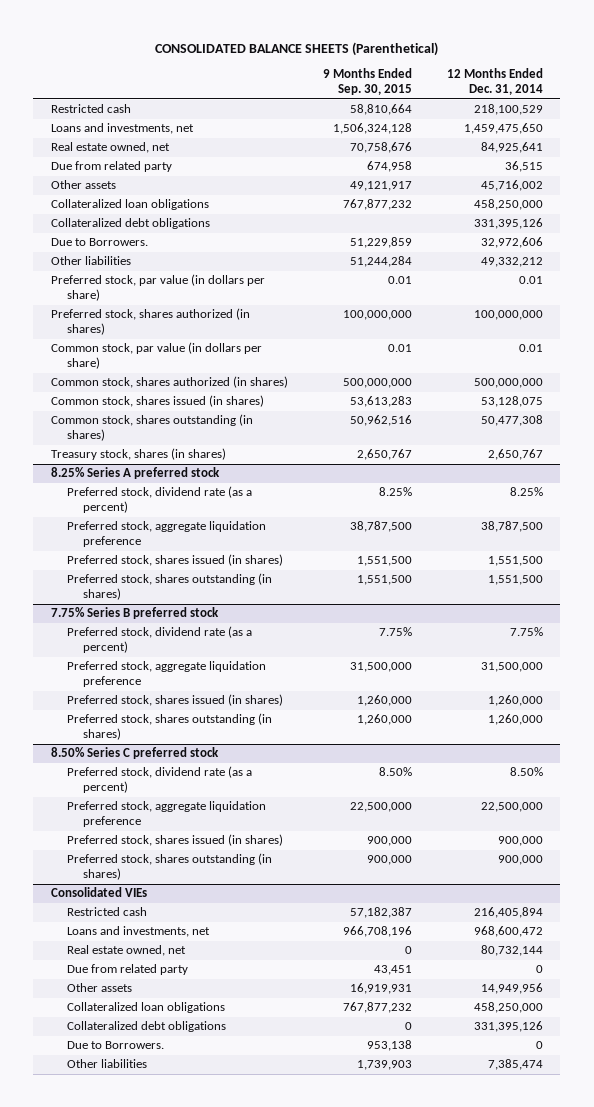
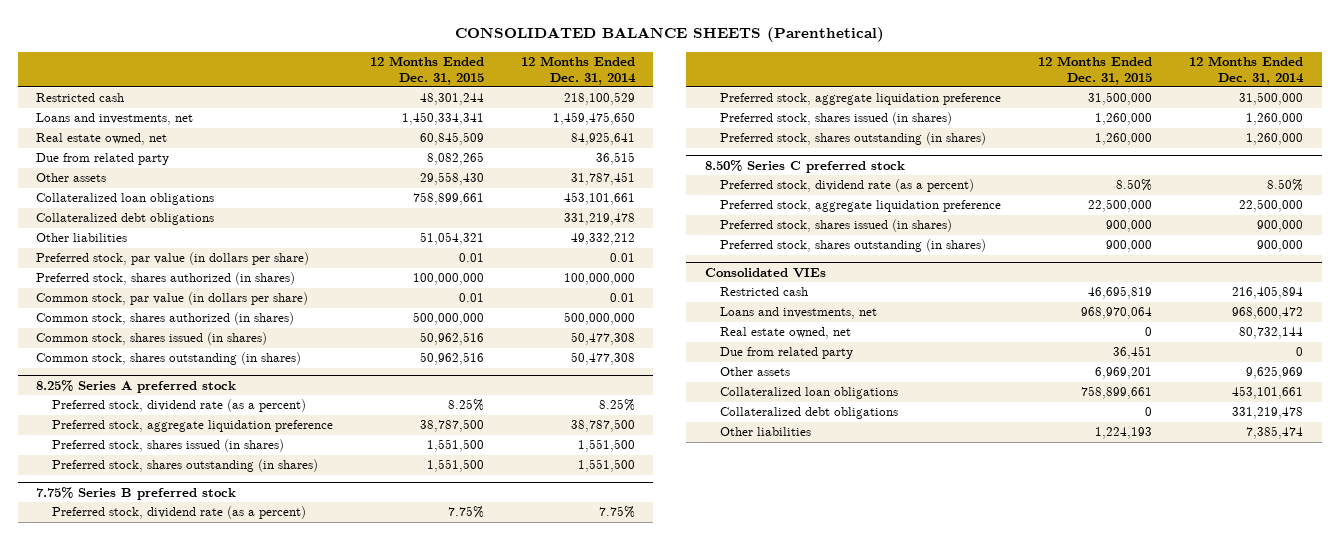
- | 9 Months Ended Sep. 30, 2015 | 12 Months Ended Dec. 31, 2014
+ | 12 Months Ended Dec. 31, 2015 | 12 Months Ended Dec. 31, 2014
- Other assets | 49,121,917 | 45,716,002
- Collateralized loan obligations | 767,877,232 | 458,250,000
- Collateralized debt obligations | | 331,395,126
- Due to Borrowers. | 51,229,859 | 32,972,606
+ Other assets | 29,558,430 | 31,787,451
+ Collateralized loan obligations | 758,899,661 | 453,101,661
+ Collateralized debt obligations | | 331,219,478
- Common stock, shares issued (in shares) | 53,613,283 | 53,128,075
+ Common stock, shares issued (in shares) | 50,962,516 | 50,477,308
- Treasury stock, shares (in shares) | 2,650,767 | 2,650,767
@ Consolidated VIEs
- Other assets | 16,919,931 | 14,949,956
- Collateralized loan obligations | 767,877,232 | 458,250,000
- Collateralized debt obligations | 0 | 331,395,126
- Due to Borrowers. | 953,138 | 0
+ Other assets | 6,969,201 | 9,625,969
+ Collateralized loan obligations | 758,899,661 | 453,101,661
+ Collateralized debt obligations | 0 | 331,219,478

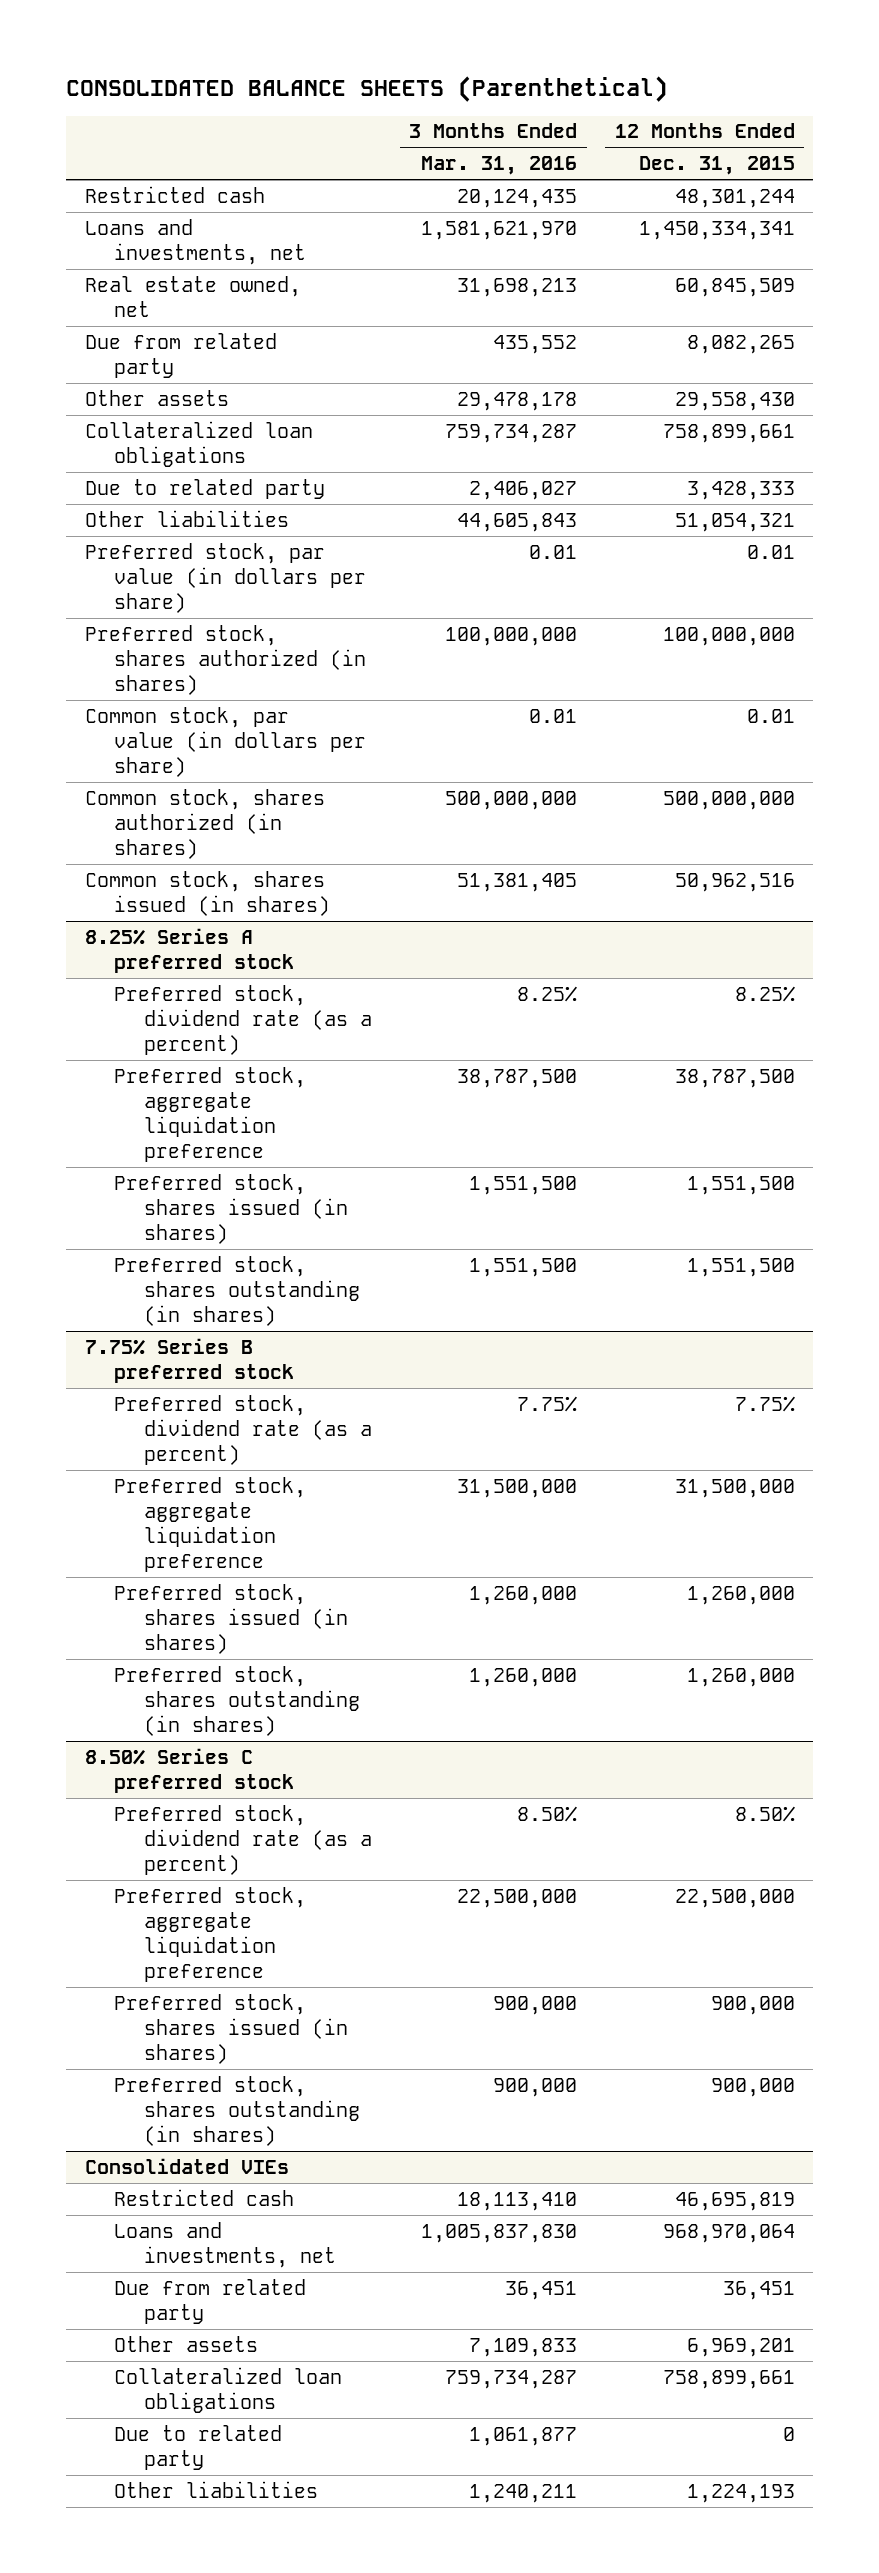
- | 12 Months Ended Dec. 31, 2015 | 12 Months Ended Dec. 31, 2014
+ | 3 Months Ended Mar. 31, 2016 | 12 Months Ended Dec. 31, 2015
- Collateralized debt obligations | | 331,219,478
+ Due to related party | 2,406,027 | 3,428,333
- Common stock, shares outstanding (in shares) | 50,962,516 | 50,477,308
@ Consolidated VIEs
- Real estate owned, net | 0 | 80,732,144
- Collateralized debt obligations | 0 | 331,219,478
+ Due to related party | 1,061,877 | 0

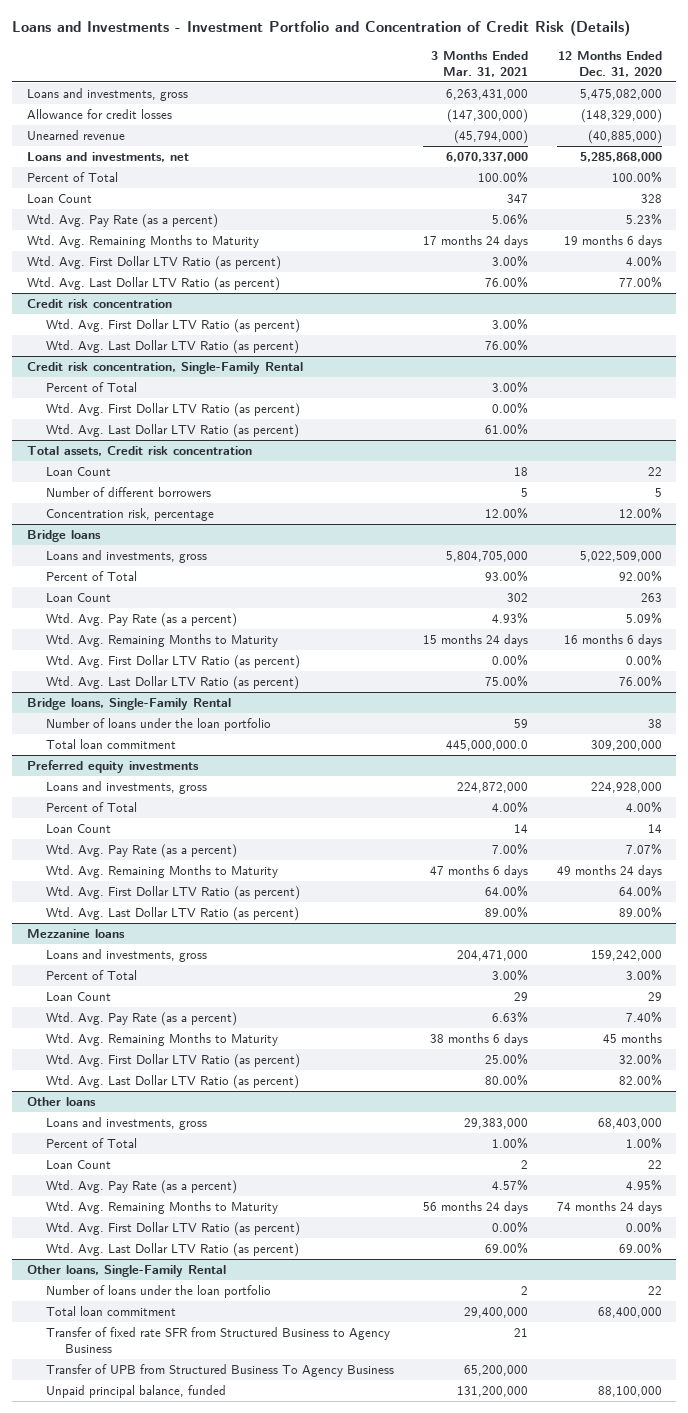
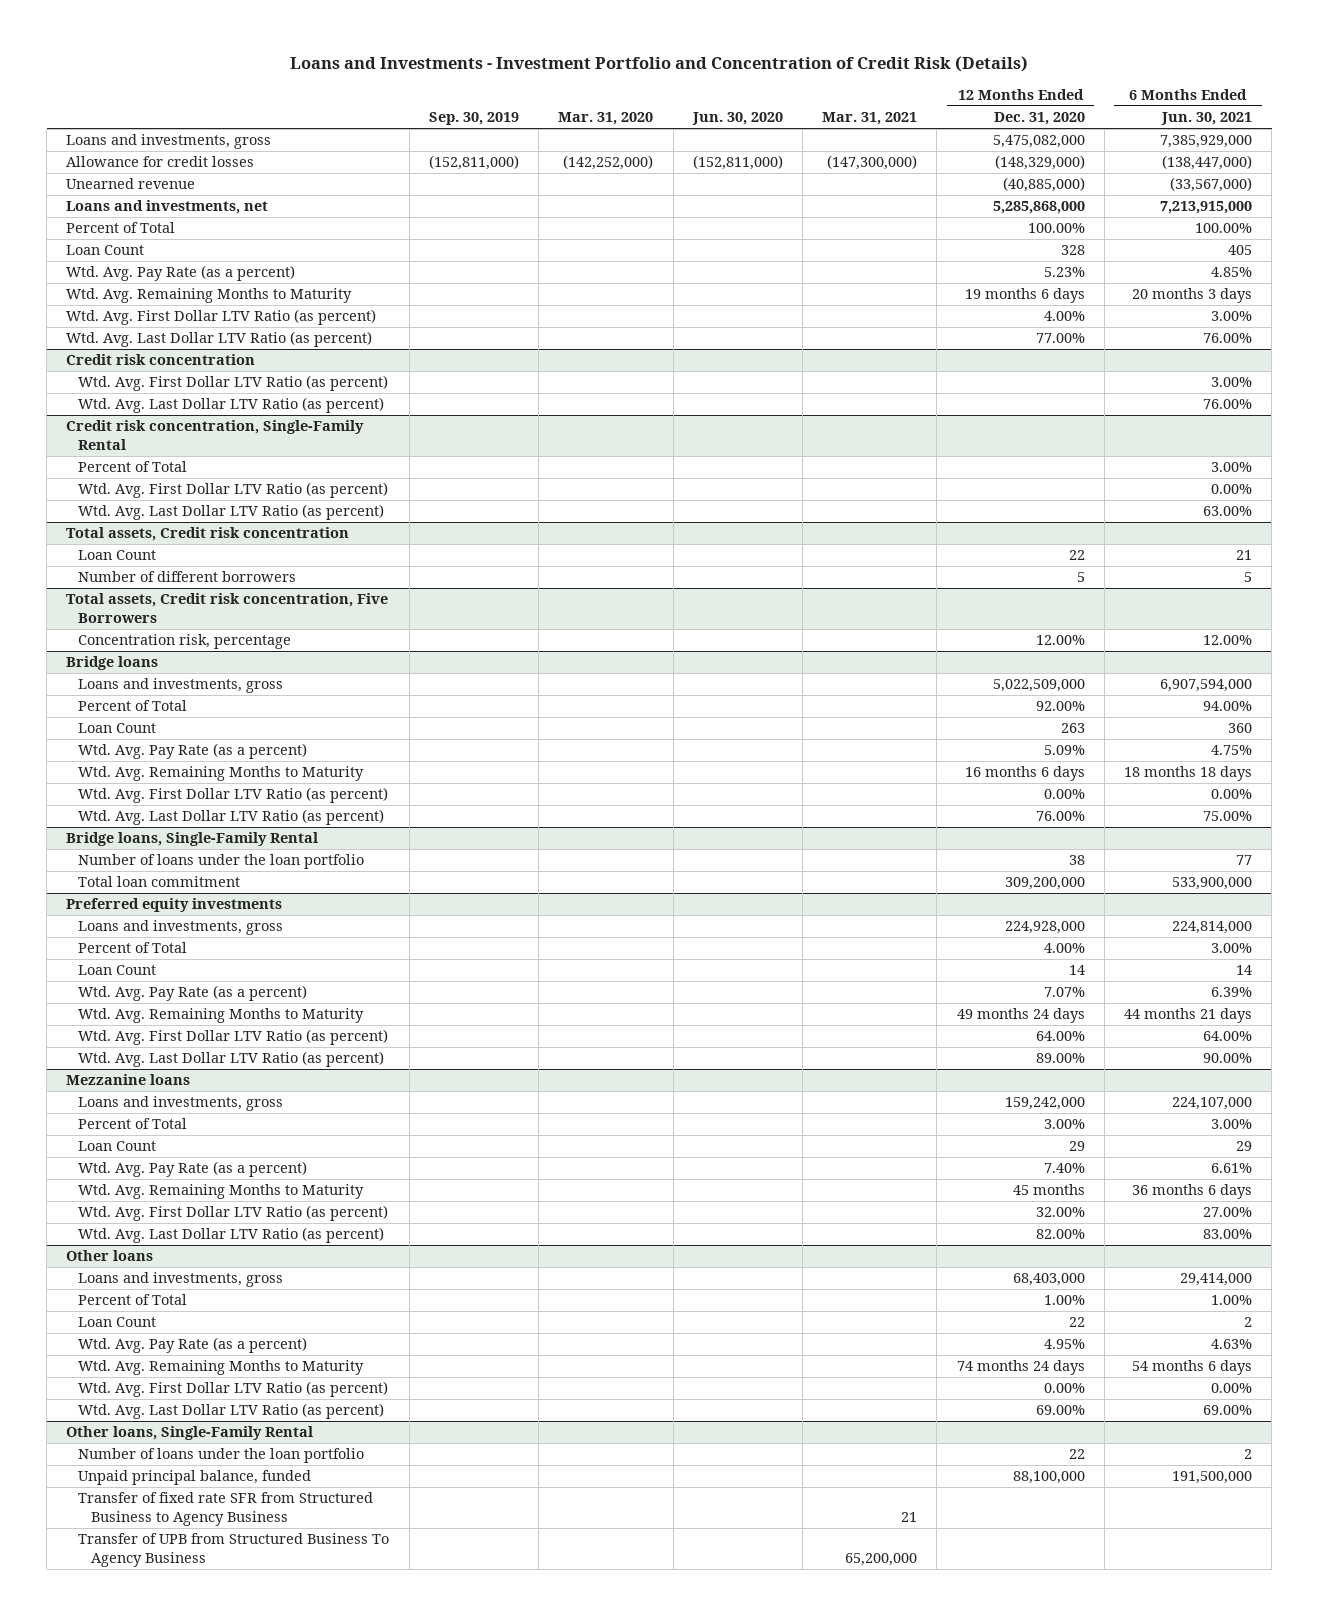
- | 3 Months Ended Mar. 31, 2021 | 12 Months Ended Dec. 31, 2020
+ | Sep. 30, 2019 | Mar. 31, 2020 | Jun. 30, 2020 | Mar. 31, 2021 | 12 Months Ended Dec. 31, 2020 | 6 Months Ended Jun. 30, 2021
+ Total assets, Credit risk concentration, Five Borrowers
@ Other loans, Single-Family Rental
- Total loan commitment | 29,400,000 | 68,400,000
moved up: Unpaid principal balance, funded | | | | | 88,100,000 | 191,500,000

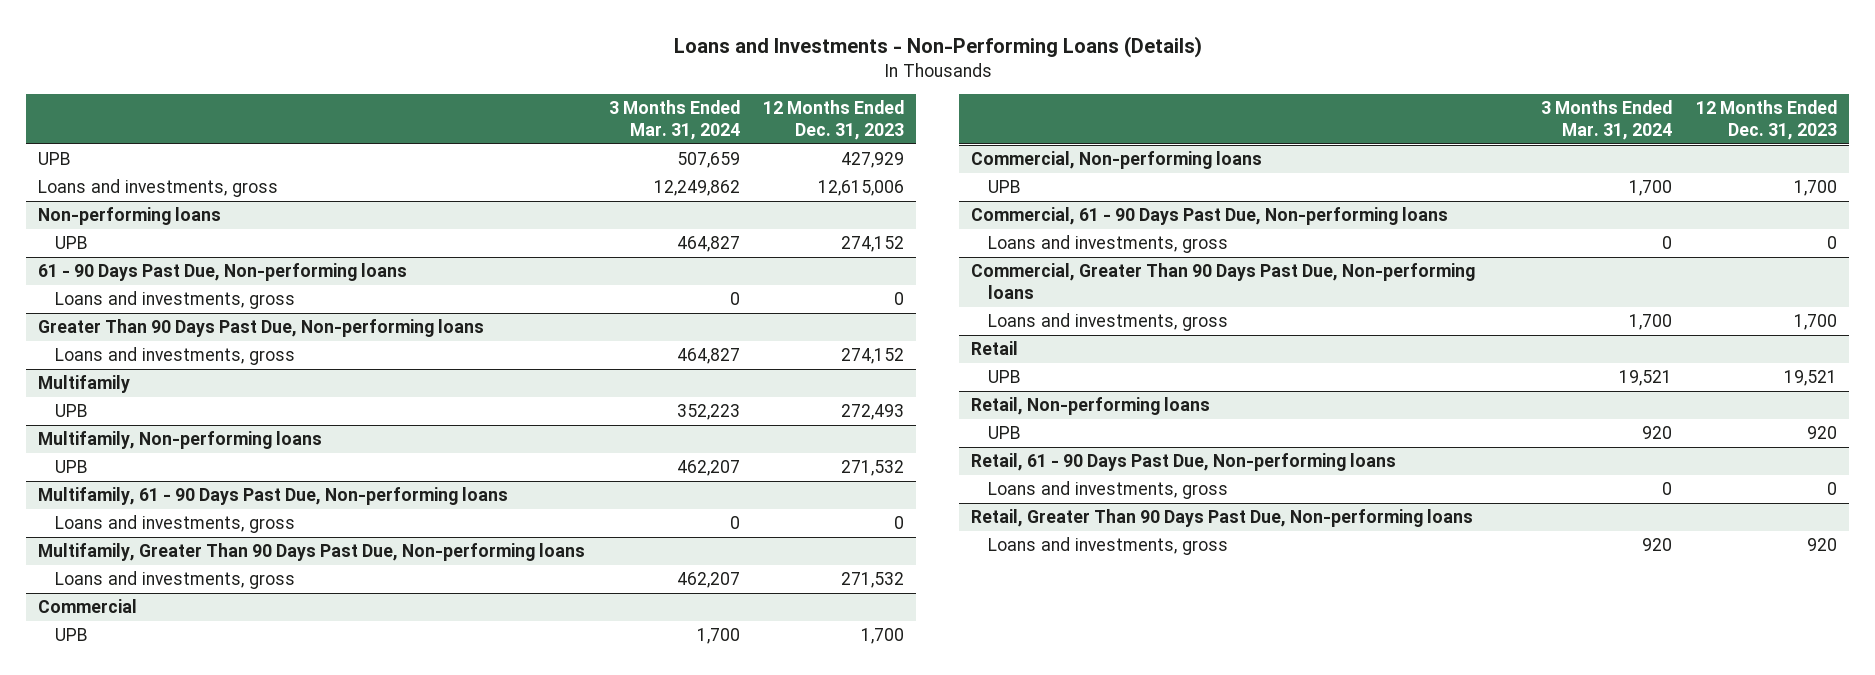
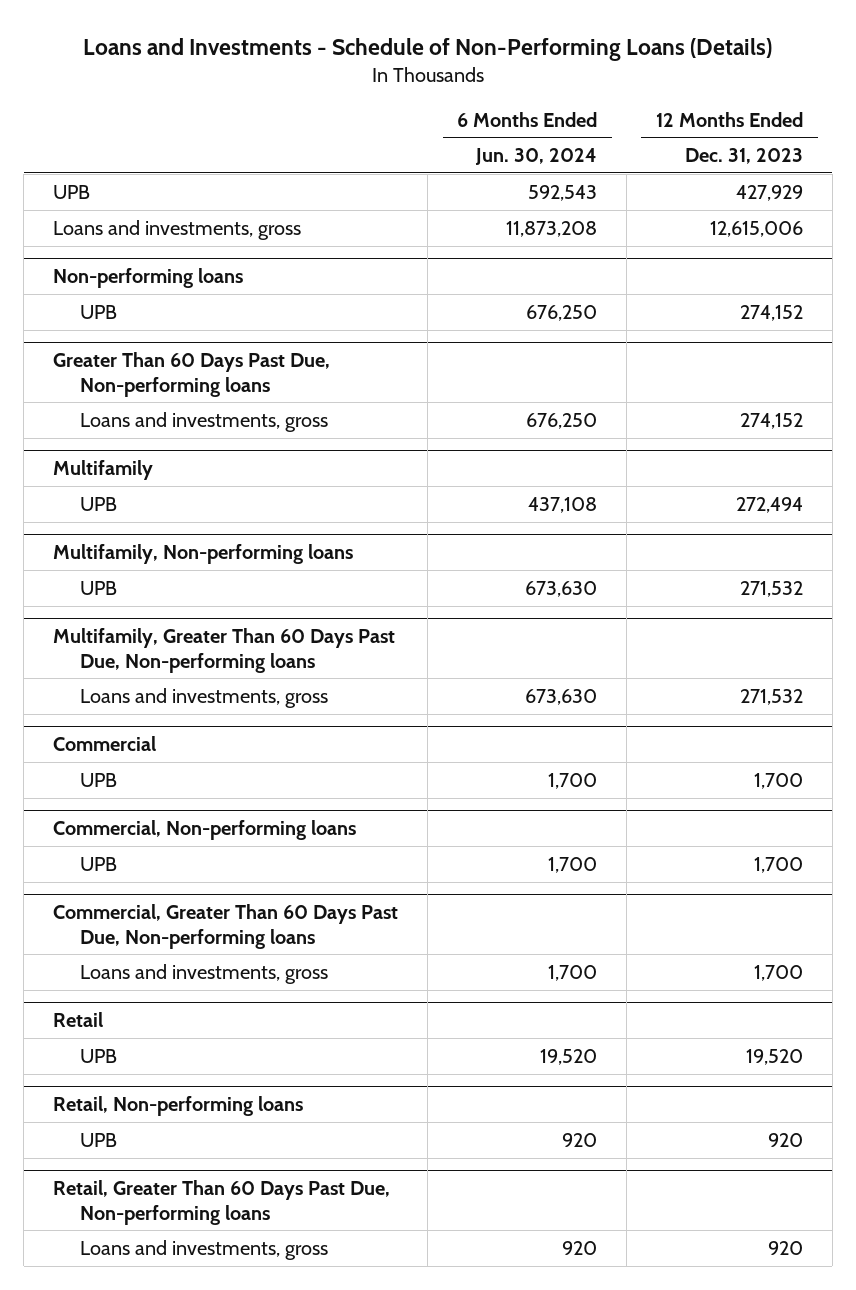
- Loans and Investments - Non-Performing Loans (Details)
+ Loans and Investments - Schedule of Non-Performing Loans (Details)
- | 3 Months Ended Mar. 31, 2024 | 12 Months Ended Dec. 31, 2023
+ | 6 Months Ended Jun. 30, 2024 | 12 Months Ended Dec. 31, 2023
- 61 - 90 Days Past Due, Non-performing loans
- Loans and investments, gross | 0 | 0
- Greater Than 90 Days Past Due, Non-performing loans
+ Greater Than 60 Days Past Due, Non-performing loans
@ Multifamily
- UPB | 352,223 | 272,493
+ UPB | 437,108 | 272,494
- Multifamily, 61 - 90 Days Past Due, Non-performing loans
- Loans and investments, gross | 0 | 0
- Multifamily, Greater Than 90 Days Past Due, Non-performing loans
+ Multifamily, Greater Than 60 Days Past Due, Non-performing loans
- Commercial, 61 - 90 Days Past Due, Non-performing loans
- Loans and investments, gross | 0 | 0
- Commercial, Greater Than 90 Days Past Due, Non-performing loans
+ Commercial, Greater Than 60 Days Past Due, Non-performing loans
@ Retail
- UPB | 19,521 | 19,521
+ UPB | 19,520 | 19,520
- Retail, 61 - 90 Days Past Due, Non-performing loans
- Loans and investments, gross | 0 | 0
- Retail, Greater Than 90 Days Past Due, Non-performing loans
+ Retail, Greater Than 60 Days Past Due, Non-performing loans

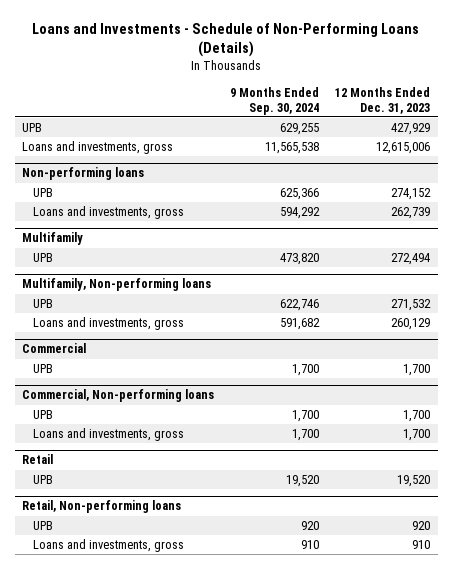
- | 6 Months Ended Jun. 30, 2024 | 12 Months Ended Dec. 31, 2023
+ | 9 Months Ended Sep. 30, 2024 | 12 Months Ended Dec. 31, 2023
- Greater Than 60 Days Past Due, Non-performing loans
- Loans and investments, gross | 676,250 | 274,152
@ Non-performing loans
+ Loans and investments, gross | 594,292 | 262,739
- Multifamily, Greater Than 60 Days Past Due, Non-performing loans
- Loans and investments, gross | 673,630 | 271,532
@ Multifamily, Non-performing loans
+ Loans and investments, gross | 591,682 | 260,129
- Commercial, Greater Than 60 Days Past Due, Non-performing loans
- Retail, Greater Than 60 Days Past Due, Non-performing loans
- Loans and investments, gross | 920 | 920
@ Retail, Non-performing loans
+ Loans and investments, gross | 910 | 910

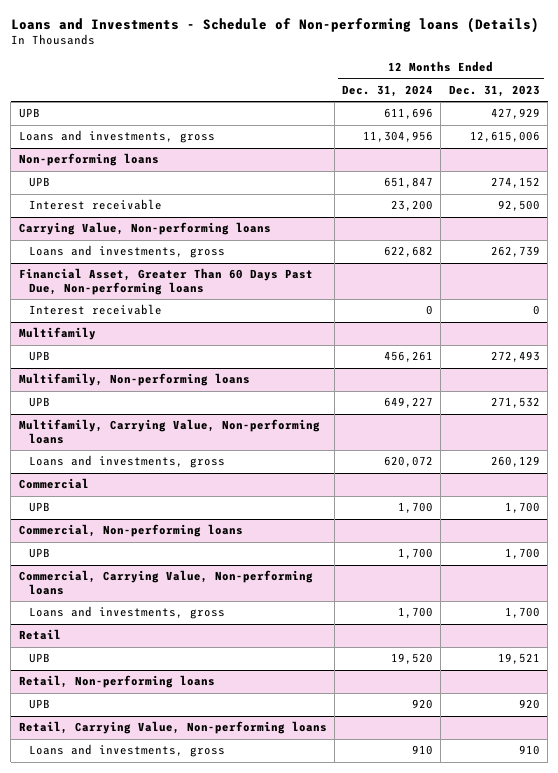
- Loans and Investments - Schedule of Non-Performing Loans (Details)
+ Loans and Investments - Schedule of Non-performing loans (Details)
- | 9 Months Ended Sep. 30, 2024 | 12 Months Ended Dec. 31, 2023
+ | 12 Months Ended Dec. 31, 2024 | 12 Months Ended Dec. 31, 2023
@ Non-performing loans
+ Interest receivable | 23,200 | 92,500
+ Carrying Value, Non-performing loans
+ Financial Asset, Greater Than 60 Days Past Due, Non-performing loans
+ Interest receivable | 0 | 0
@ Multifamily
- UPB | 473,820 | 272,494
+ UPB | 456,261 | 272,493
+ Multifamily, Carrying Value, Non-performing loans
+ Commercial, Carrying Value, Non-performing loans
@ Retail
- UPB | 19,520 | 19,520
+ UPB | 19,520 | 19,521
+ Retail, Carrying Value, Non-performing loans

